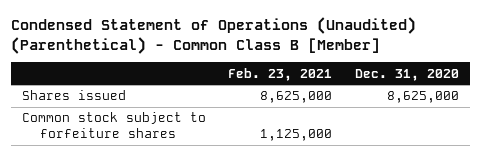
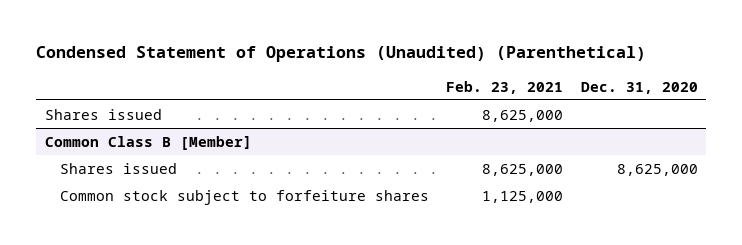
- Condensed Statement of Operations (Unaudited) (Parenthetical) - Common Class B [Member]
+ Condensed Statement of Operations (Unaudited) (Parenthetical)
+ Shares issued | 8,625,000 |
+ Common Class B [Member]

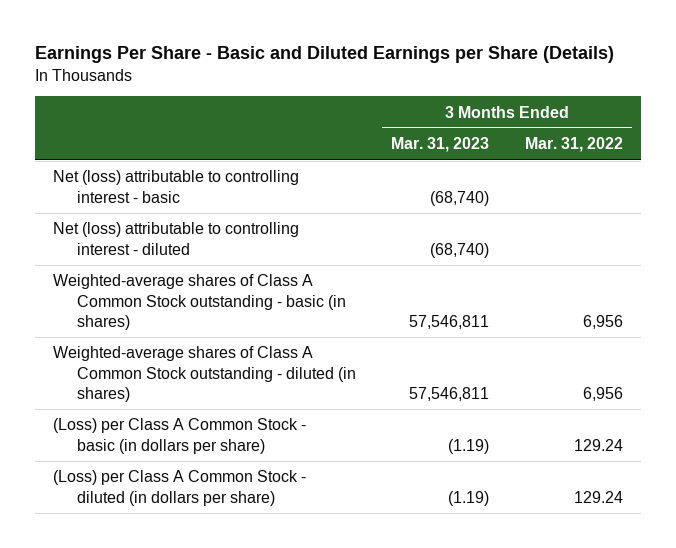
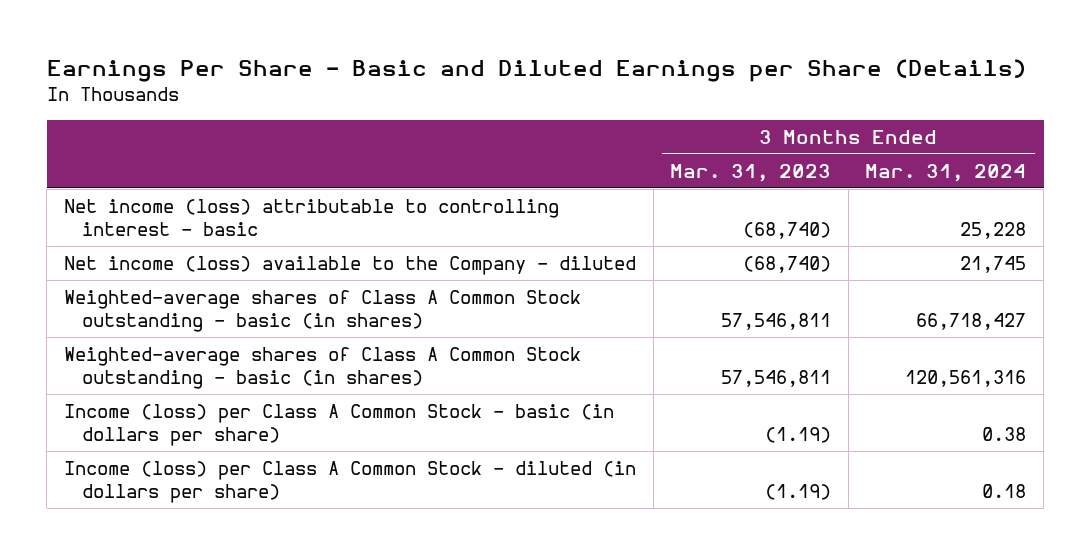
- | 3 Months Ended Mar. 31, 2023 | 3 Months Ended Mar. 31, 2022
+ | 3 Months Ended Mar. 31, 2023 | 3 Months Ended Mar. 31, 2024
- Net (loss) attributable to controlling interest - basic | (68,740) |
- Net (loss) attributable to controlling interest - diluted | (68,740) |
+ Net income (loss) attributable to controlling interest - basic | (68,740) | 25,228
+ Net income (loss) available to the Company - diluted | (68,740) | 21,745
- Weighted-average shares of Class A Common Stock outstanding - diluted (in shares) | 57,546,811 | 6,956
- (Loss) per Class A Common Stock - basic (in dollars per share) | (1.19) | 129.24
- (Loss) per Class A Common Stock - diluted (in dollars per share) | (1.19) | 129.24
+ Weighted-average shares of Class A Common Stock outstanding - basic (in shares) | 57,546,811 | 120,561,316
+ Income (loss) per Class A Common Stock - basic (in dollars per share) | (1.19) | 0.38
+ Income (loss) per Class A Common Stock - diluted (in dollars per share) | (1.19) | 0.18

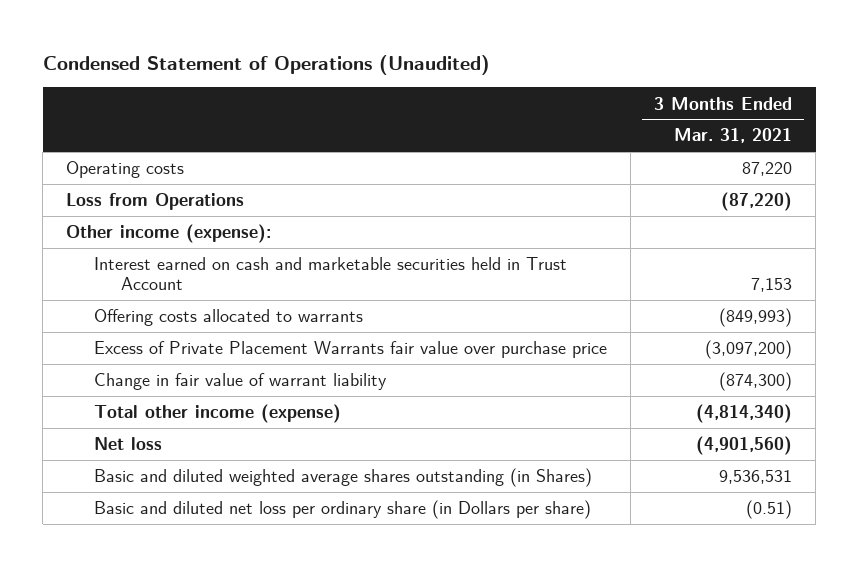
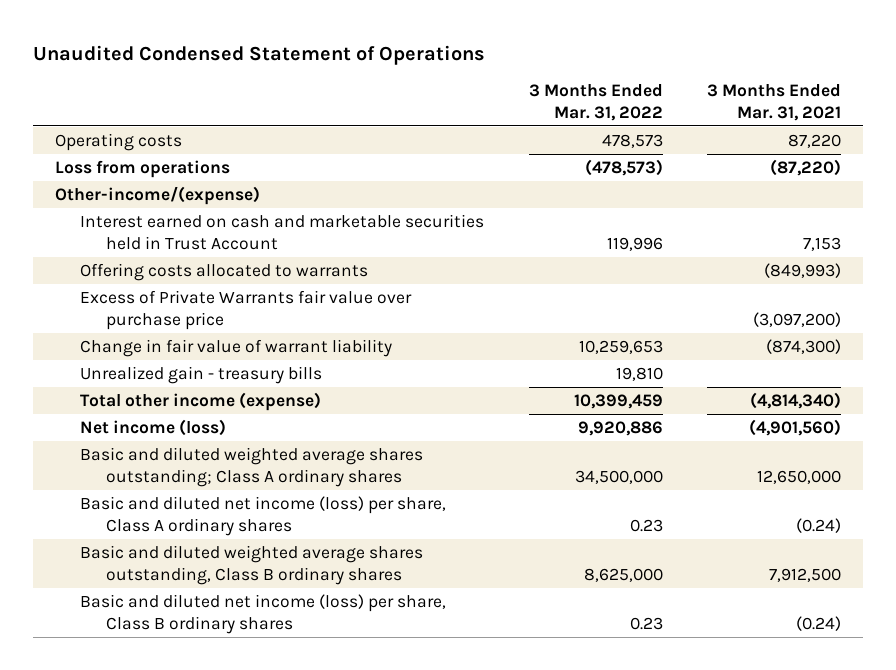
- Condensed Statement of Operations (Unaudited)
+ Unaudited Condensed Statement of Operations
- | 3 Months Ended Mar. 31, 2021
+ | 3 Months Ended Mar. 31, 2022 | 3 Months Ended Mar. 31, 2021
- Loss from Operations | (87,220)
- Other income (expense):
+ Loss from operations | (478,573) | (87,220)
+ Other-income/(expense)
- Excess of Private Placement Warrants fair value over purchase price | (3,097,200)
+ Excess of Private Warrants fair value over purchase price | | (3,097,200)
+ Unrealized gain - treasury bills | 19,810 |
- Net loss | (4,901,560)
- Basic and diluted weighted average shares outstanding (in Shares) | 9,536,531
- Basic and diluted net loss per ordinary share (in Dollars per share) | (0.51)
+ Net income (loss) | 9,920,886 | (4,901,560)
+ Basic and diluted weighted average shares outstanding; Class A ordinary shares | 34,500,000 | 12,650,000
+ Basic and diluted net income (loss) per share, Class A ordinary shares | 0.23 | (0.24)
+ Basic and diluted weighted average shares outstanding, Class B ordinary shares | 8,625,000 | 7,912,500
+ Basic and diluted net income (loss) per share, Class B ordinary shares | 0.23 | (0.24)

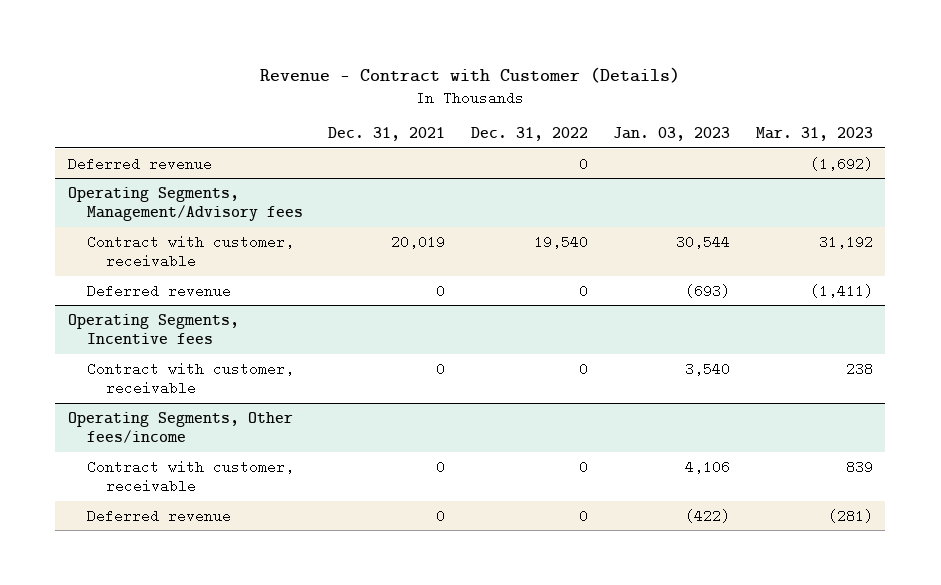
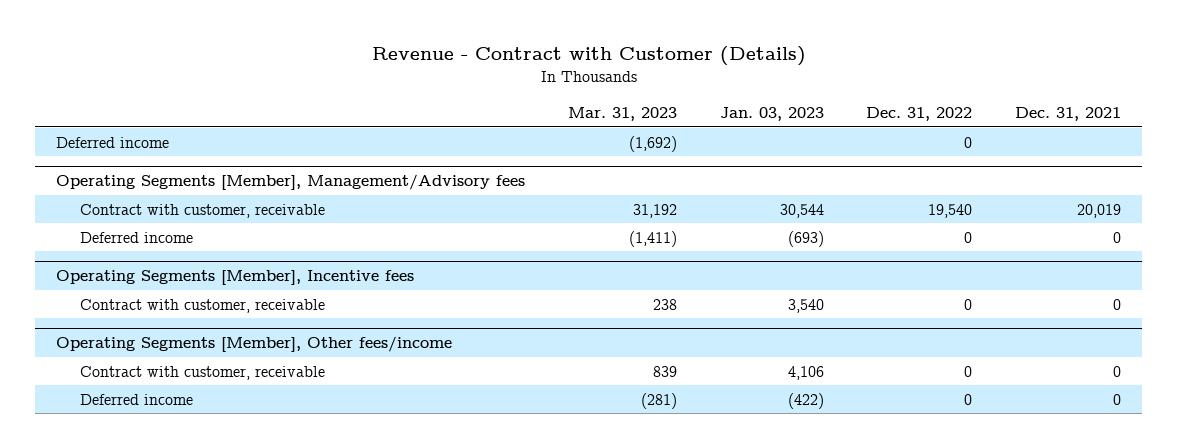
- | Dec. 31, 2021 | Dec. 31, 2022 | Jan. 03, 2023 | Mar. 31, 2023
+ | Mar. 31, 2023 | Jan. 03, 2023 | Dec. 31, 2022 | Dec. 31, 2021
- Deferred revenue | | 0 | | (1,692)
- Operating Segments, Management/Advisory fees
+ Deferred income | (1,692) | | 0 |
+ Operating Segments [Member], Management/Advisory fees
- Deferred revenue | 0 | 0 | (693) | (1,411)
- Operating Segments, Incentive fees
+ Deferred income | (1,411) | (693) | 0 | 0
+ Operating Segments [Member], Incentive fees
- Operating Segments, Other fees/income
+ Operating Segments [Member], Other fees/income
- Deferred revenue | 0 | 0 | (422) | (281)
+ Deferred income | (281) | (422) | 0 | 0

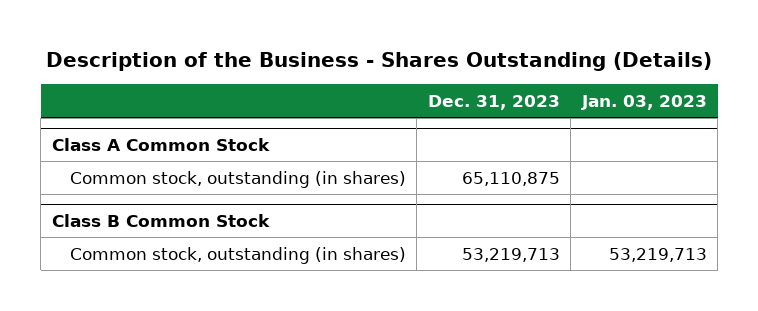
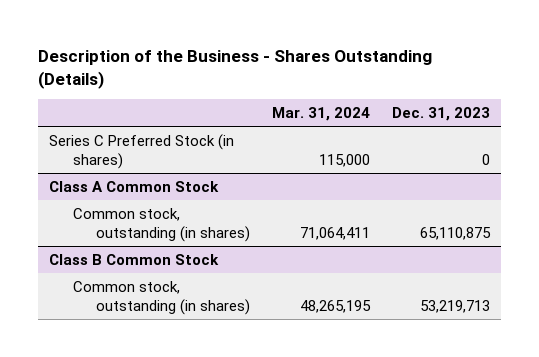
- | Dec. 31, 2023 | Jan. 03, 2023
+ | Mar. 31, 2024 | Dec. 31, 2023
+ Series C Preferred Stock (in shares) | 115,000 | 0

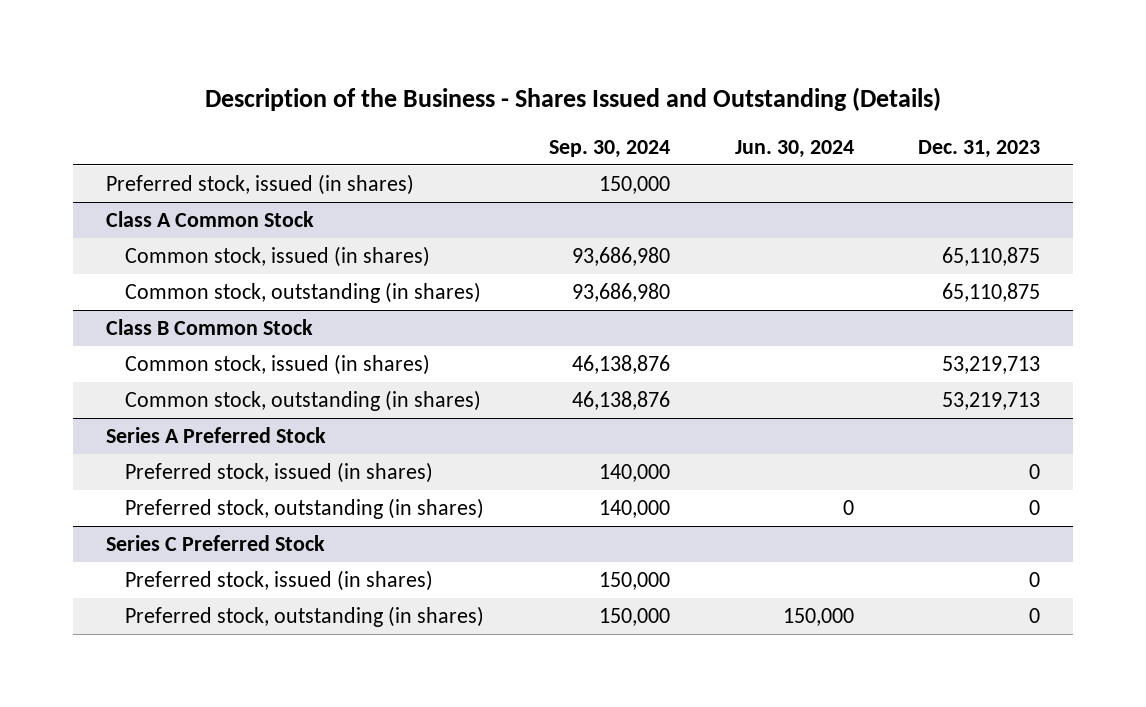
- Description of the Business - Shares Outstanding (Details)
+ Description of the Business - Shares Issued and Outstanding (Details)
- | Mar. 31, 2024 | Dec. 31, 2023
+ | Sep. 30, 2024 | Jun. 30, 2024 | Dec. 31, 2023
- Series C Preferred Stock (in shares) | 115,000 | 0
+ Preferred stock, issued (in shares) | 150,000 | |
@ Class A Common Stock
+ Common stock, issued (in shares) | 93,686,980 | | 65,110,875
@ Class B Common Stock
+ Common stock, issued (in shares) | 46,138,876 | | 53,219,713
+ Series A Preferred Stock
+ Preferred stock, issued (in shares) | 140,000 | | 0
+ Preferred stock, outstanding (in shares) | 140,000 | 0 | 0
+ Series C Preferred Stock
+ Preferred stock, issued (in shares) | 150,000 | | 0
+ Preferred stock, outstanding (in shares) | 150,000 | 150,000 | 0

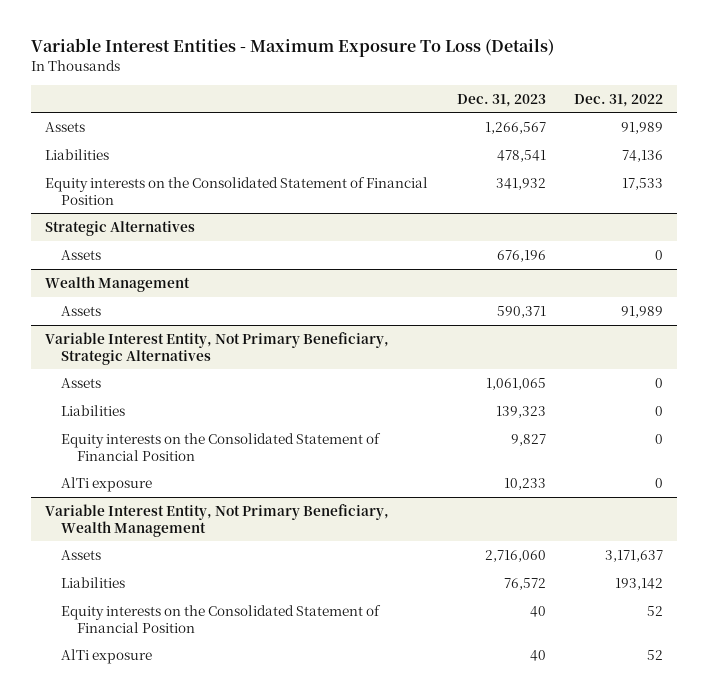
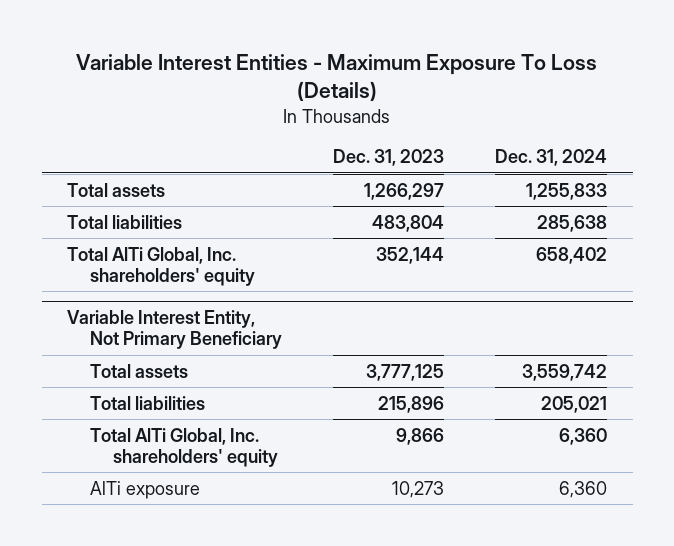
- | Dec. 31, 2023 | Dec. 31, 2022
+ | Dec. 31, 2023 | Dec. 31, 2024
- Assets | 1,266,567 | 91,989
- Liabilities | 478,541 | 74,136
- Equity interests on the Consolidated Statement of Financial Position | 341,932 | 17,533
- Strategic Alternatives
- Assets | 676,196 | 0
- Wealth Management
- Assets | 590,371 | 91,989
- Variable Interest Entity, Not Primary Beneficiary, Strategic Alternatives
- Assets | 1,061,065 | 0
- Liabilities | 139,323 | 0
- Equity interests on the Consolidated Statement of Financial Position | 9,827 | 0
- AlTi exposure | 10,233 | 0
- Variable Interest Entity, Not Primary Beneficiary, Wealth Management
- Assets | 2,716,060 | 3,171,637
- Liabilities | 76,572 | 193,142
- Equity interests on the Consolidated Statement of Financial Position | 40 | 52
- AlTi exposure | 40 | 52
+ Total assets | 1,266,297 | 1,255,833
+ Total liabilities | 483,804 | 285,638
+ Total AlTi Global, Inc. shareholders' equity | 352,144 | 658,402
+ Variable Interest Entity, Not Primary Beneficiary
+ Total assets | 3,777,125 | 3,559,742
+ Total liabilities | 215,896 | 205,021
+ Total AlTi Global, Inc. shareholders' equity | 9,866 | 6,360
+ AlTi exposure | 10,273 | 6,360

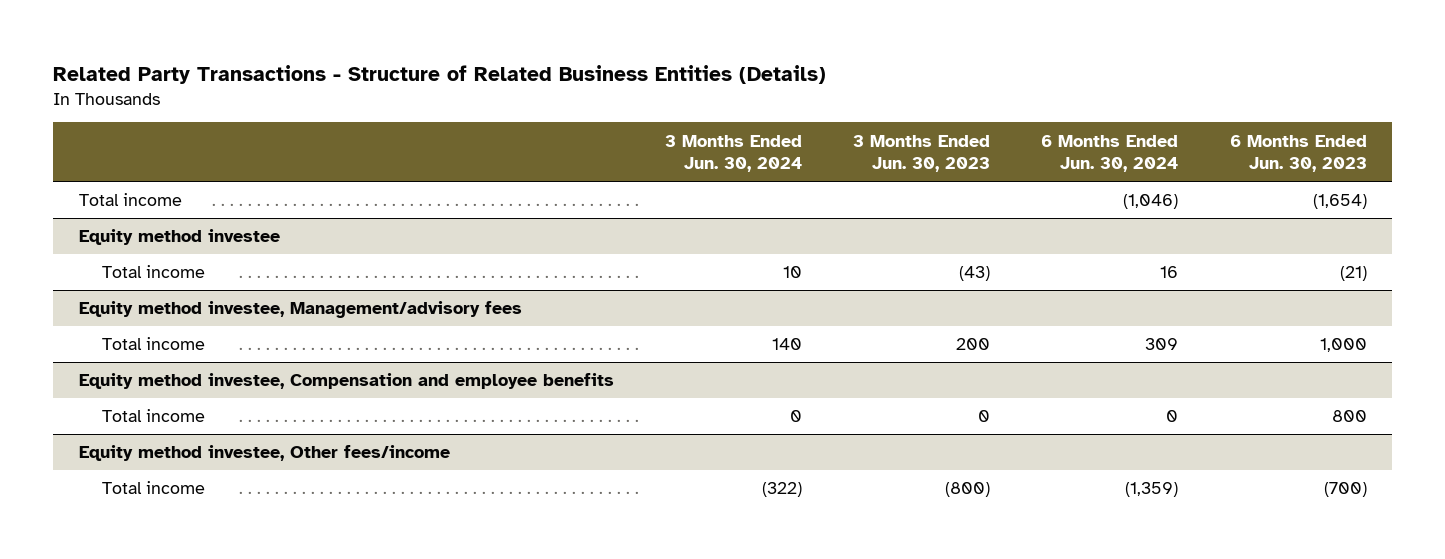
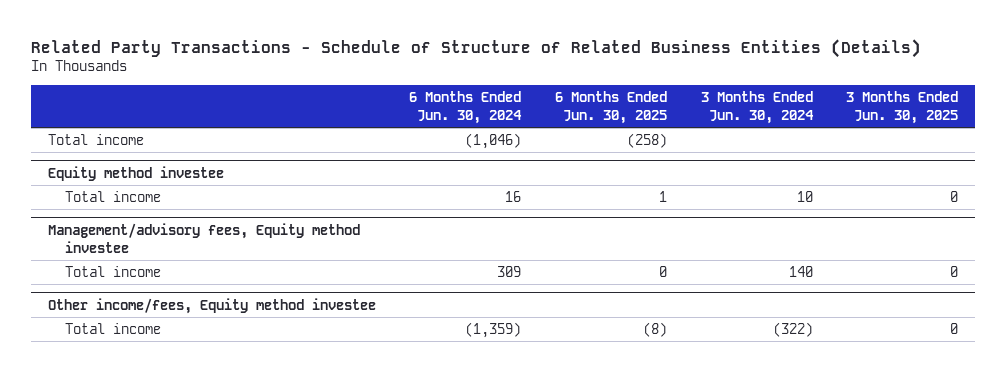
- Related Party Transactions - Structure of Related Business Entities (Details)
+ Related Party Transactions - Schedule of Structure of Related Business Entities (Details)
- | 3 Months Ended Jun. 30, 2024 | 3 Months Ended Jun. 30, 2023 | 6 Months Ended Jun. 30, 2024 | 6 Months Ended Jun. 30, 2023
+ | 6 Months Ended Jun. 30, 2024 | 6 Months Ended Jun. 30, 2025 | 3 Months Ended Jun. 30, 2024 | 3 Months Ended Jun. 30, 2025
- Equity method investee, Management/advisory fees
+ Management/advisory fees, Equity method investee
- Equity method investee, Compensation and employee benefits
- Total income | 0 | 0 | 0 | 800
- Equity method investee, Other fees/income
+ Other income/fees, Equity method investee

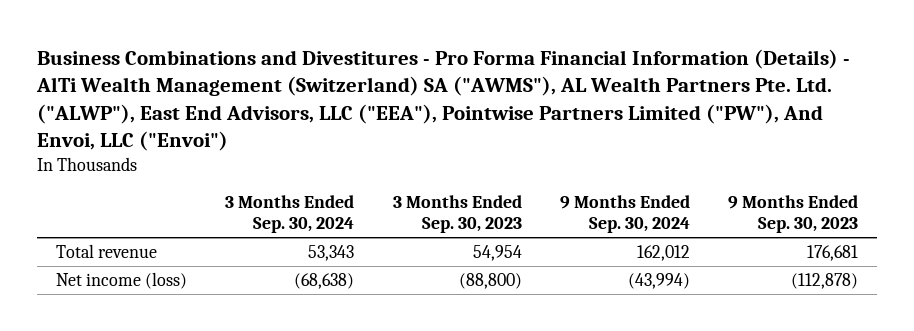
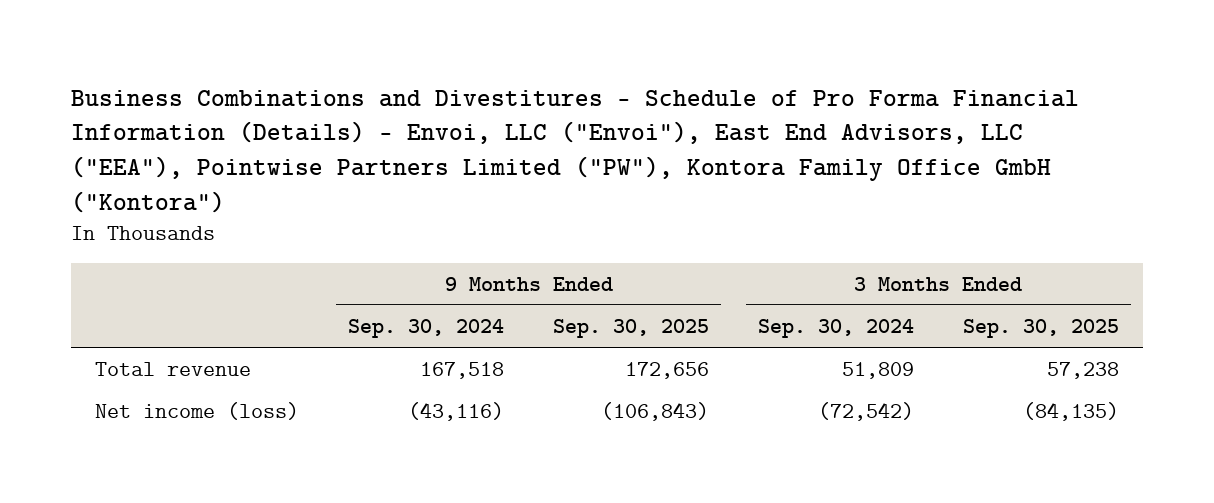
- Business Combinations and Divestitures - Pro Forma Financial Information (Details) - AlTi Wealth Management (Switzerland) SA ("AWMS"), AL Wealth Partners Pte. Ltd. ("ALWP"), East End Advisors, LLC ("EEA"), Pointwise Partners Limited ("PW"), And Envoi, LLC ("Envoi")
+ Business Combinations and Divestitures - Schedule of Pro Forma Financial Information (Details) - Envoi, LLC ("Envoi"), East End Advisors, LLC ("EEA"), Pointwise Partners Limited ("PW"), Kontora Family Office GmbH ("Kontora")
- | 3 Months Ended Sep. 30, 2024 | 3 Months Ended Sep. 30, 2023 | 9 Months Ended Sep. 30, 2024 | 9 Months Ended Sep. 30, 2023
+ | 9 Months Ended Sep. 30, 2024 | 9 Months Ended Sep. 30, 2025 | 3 Months Ended Sep. 30, 2024 | 3 Months Ended Sep. 30, 2025
- Total revenue | 53,343 | 54,954 | 162,012 | 176,681
- Net income (loss) | (68,638) | (88,800) | (43,994) | (112,878)
+ Total revenue | 167,518 | 172,656 | 51,809 | 57,238
+ Net income (loss) | (43,116) | (106,843) | (72,542) | (84,135)

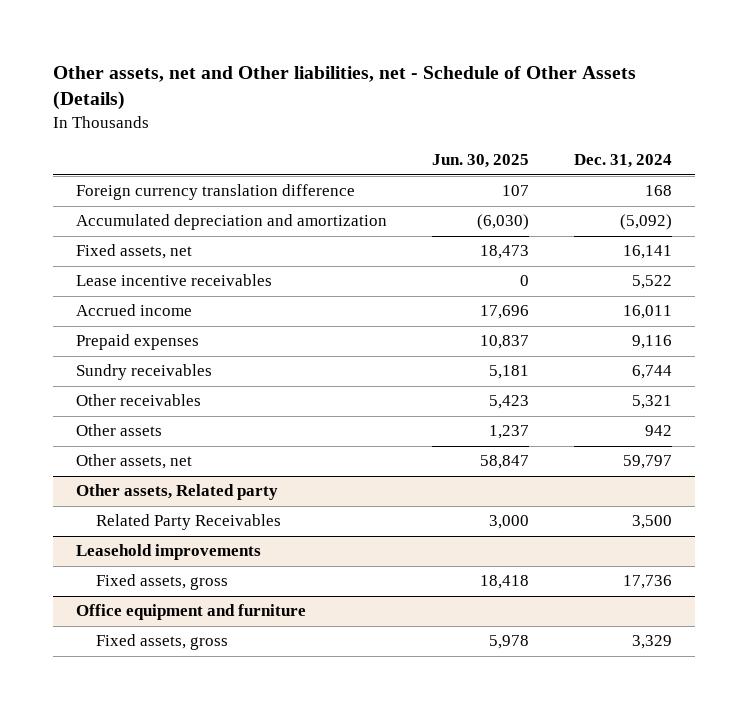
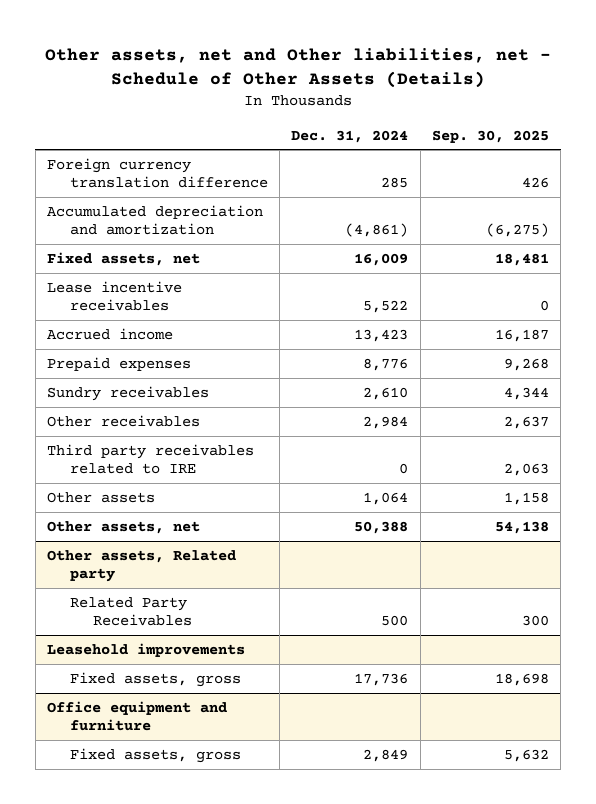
- | Jun. 30, 2025 | Dec. 31, 2024
+ | Dec. 31, 2024 | Sep. 30, 2025
- Foreign currency translation difference | 107 | 168
- Accumulated depreciation and amortization | (6,030) | (5,092)
- Fixed assets, net | 18,473 | 16,141
+ Foreign currency translation difference | 285 | 426
+ Accumulated depreciation and amortization | (4,861) | (6,275)
+ Fixed assets, net | 16,009 | 18,481
- Accrued income | 17,696 | 16,011
- Prepaid expenses | 10,837 | 9,116
- Sundry receivables | 5,181 | 6,744
- Other receivables | 5,423 | 5,321
- Other assets | 1,237 | 942
- Other assets, net | 58,847 | 59,797
+ Accrued income | 13,423 | 16,187
+ Prepaid expenses | 8,776 | 9,268
+ Sundry receivables | 2,610 | 4,344
+ Other receivables | 2,984 | 2,637
+ Third party receivables related to IRE | 0 | 2,063
+ Other assets | 1,064 | 1,158
+ Other assets, net | 50,388 | 54,138
@ Other assets, Related party
- Related Party Receivables | 3,000 | 3,500
+ Related Party Receivables | 500 | 300
@ Office equipment and furniture
- Fixed assets, gross | 5,978 | 3,329
+ Fixed assets, gross | 2,849 | 5,632

